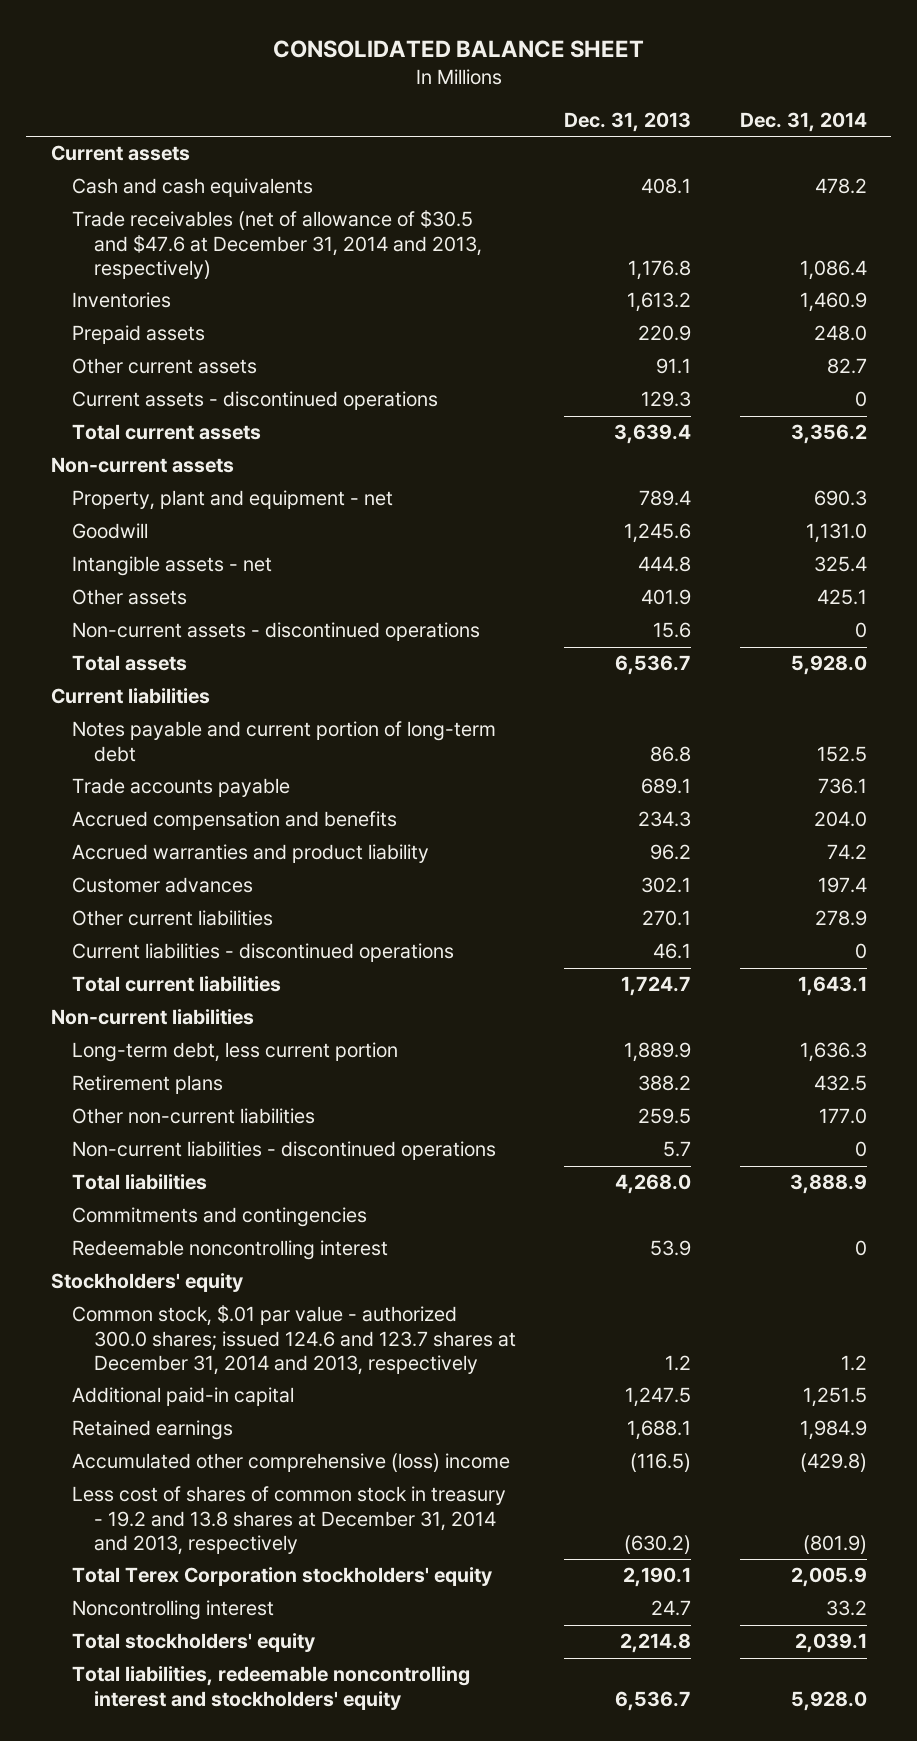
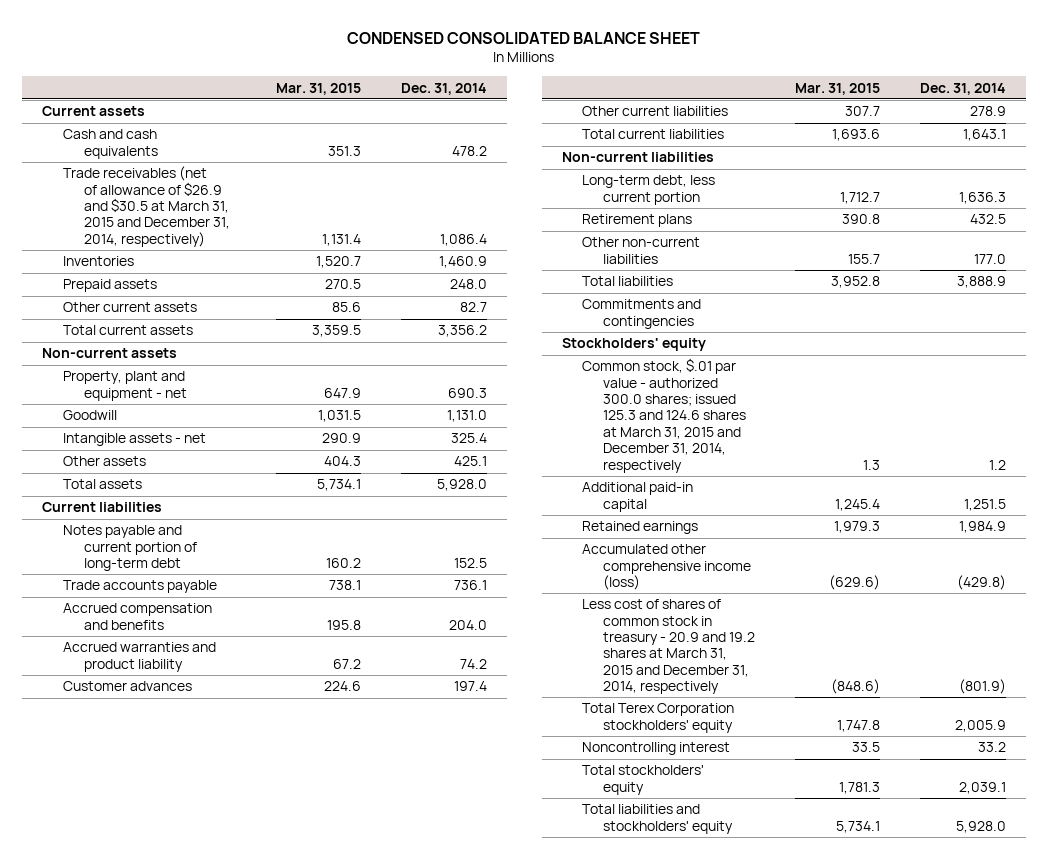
- CONSOLIDATED BALANCE SHEET
+ CONDENSED CONSOLIDATED BALANCE SHEET
- | Dec. 31, 2013 | Dec. 31, 2014
+ | Mar. 31, 2015 | Dec. 31, 2014
- Trade receivables (net of allowance of $30.5 and $47.6 at December 31, 2014 and 2013, respectively) | 1,176.8 | 1,086.4
+ Trade receivables (net of allowance of $26.9 and $30.5 at March 31, 2015 and December 31, 2014, respectively) | 1,131.4 | 1,086.4
- Current assets - discontinued operations | 129.3 | 0
- Non-current assets - discontinued operations | 15.6 | 0
- Current liabilities - discontinued operations | 46.1 | 0
- Non-current liabilities - discontinued operations | 5.7 | 0
- Redeemable noncontrolling interest | 53.9 | 0
- Common stock, $.01 par value - authorized 300.0 shares; issued 124.6 and 123.7 shares at December 31, 2014 and 2013, respectively | 1.2 | 1.2
+ Common stock, $.01 par value - authorized 300.0 shares; issued 125.3 and 124.6 shares at March 31, 2015 and December 31, 2014, respectively | 1.3 | 1.2
- Accumulated other comprehensive (loss) income | (116.5) | (429.8)
- Less cost of shares of common stock in treasury - 19.2 and 13.8 shares at December 31, 2014 and 2013, respectively | (630.2) | (801.9)
+ Accumulated other comprehensive income (loss) | (629.6) | (429.8)
+ Less cost of shares of common stock in treasury - 20.9 and 19.2 shares at March 31, 2015 and December 31, 2014, respectively | (848.6) | (801.9)
- Total liabilities, redeemable noncontrolling interest and stockholders' equity | 6,536.7 | 5,928.0
+ Total liabilities and stockholders' equity | 5,734.1 | 5,928.0

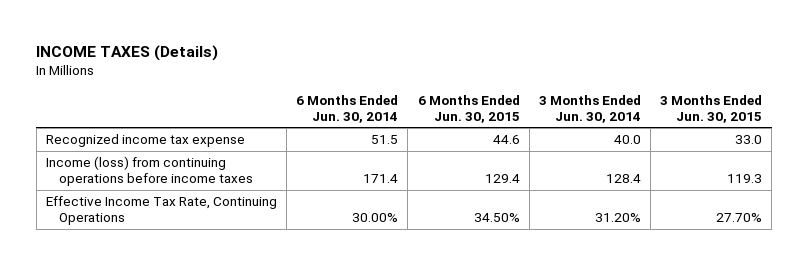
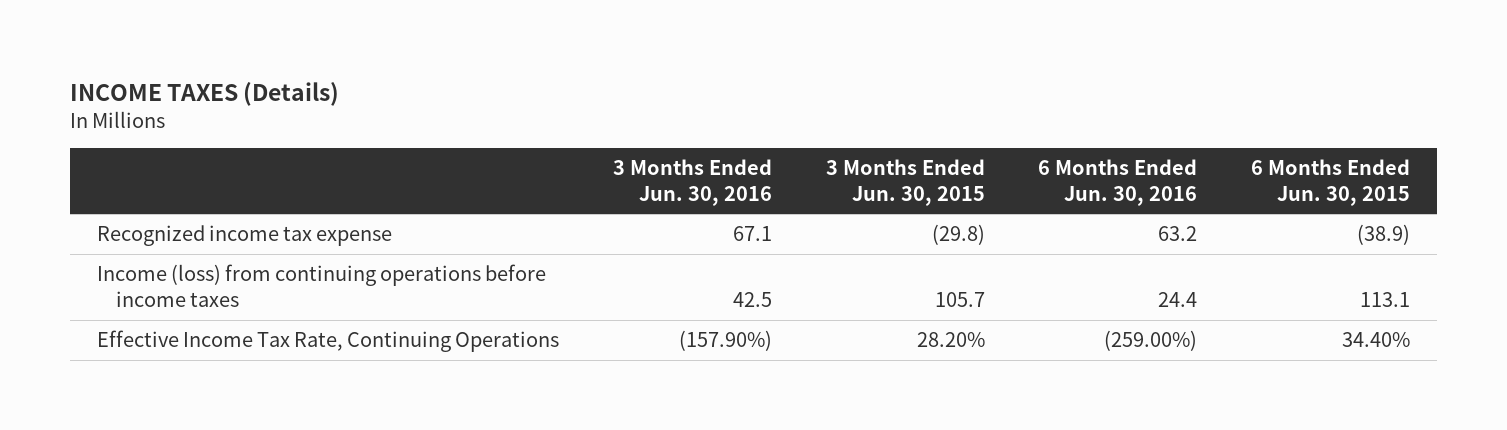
- | 6 Months Ended Jun. 30, 2014 | 6 Months Ended Jun. 30, 2015 | 3 Months Ended Jun. 30, 2014 | 3 Months Ended Jun. 30, 2015
+ | 3 Months Ended Jun. 30, 2016 | 3 Months Ended Jun. 30, 2015 | 6 Months Ended Jun. 30, 2016 | 6 Months Ended Jun. 30, 2015
- Recognized income tax expense | 51.5 | 44.6 | 40.0 | 33.0
- Income (loss) from continuing operations before income taxes | 171.4 | 129.4 | 128.4 | 119.3
- Effective Income Tax Rate, Continuing Operations | 30.00% | 34.50% | 31.20% | 27.70%
+ Recognized income tax expense | 67.1 | (29.8) | 63.2 | (38.9)
+ Income (loss) from continuing operations before income taxes | 42.5 | 105.7 | 24.4 | 113.1
+ Effective Income Tax Rate, Continuing Operations | (157.90%) | 28.20% | (259.00%) | 34.40%

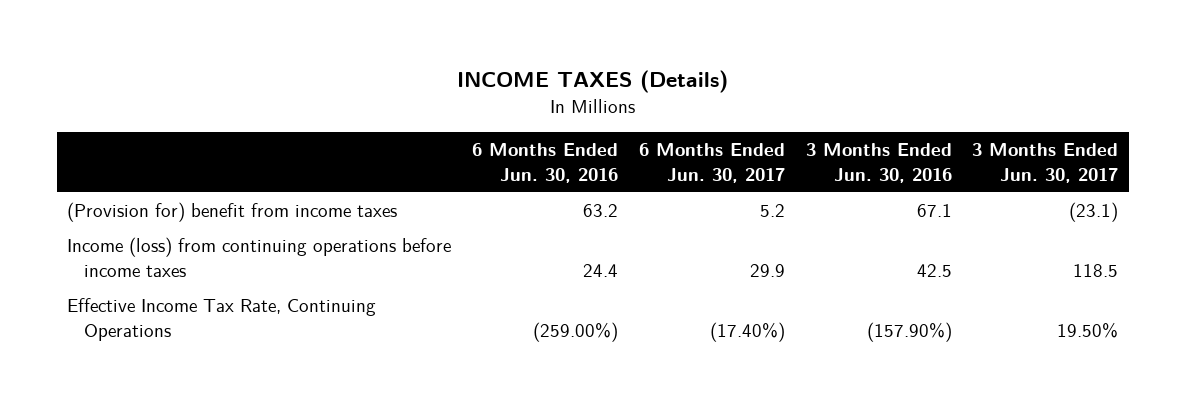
- | 3 Months Ended Jun. 30, 2016 | 3 Months Ended Jun. 30, 2015 | 6 Months Ended Jun. 30, 2016 | 6 Months Ended Jun. 30, 2015
+ | 6 Months Ended Jun. 30, 2016 | 6 Months Ended Jun. 30, 2017 | 3 Months Ended Jun. 30, 2016 | 3 Months Ended Jun. 30, 2017
- Recognized income tax expense | 67.1 | (29.8) | 63.2 | (38.9)
+ (Provision for) benefit from income taxes | 63.2 | 5.2 | 67.1 | (23.1)

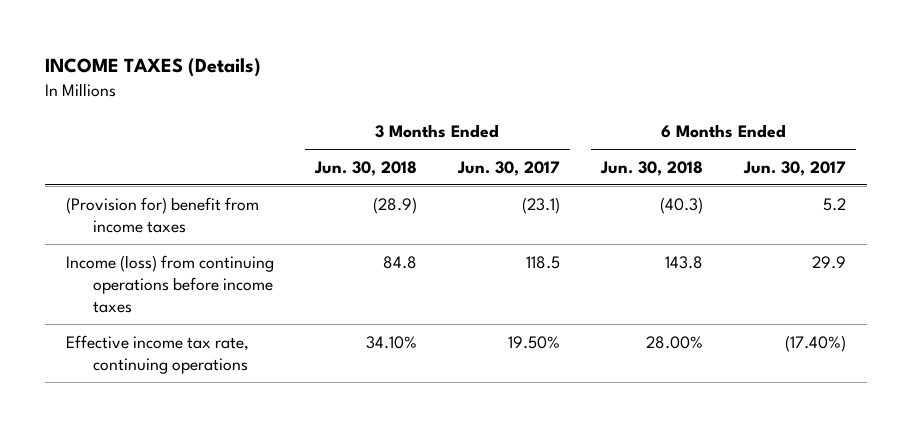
- | 6 Months Ended Jun. 30, 2016 | 6 Months Ended Jun. 30, 2017 | 3 Months Ended Jun. 30, 2016 | 3 Months Ended Jun. 30, 2017
+ | 3 Months Ended Jun. 30, 2018 | 3 Months Ended Jun. 30, 2017 | 6 Months Ended Jun. 30, 2018 | 6 Months Ended Jun. 30, 2017
- Effective Income Tax Rate, Continuing Operations | (259.00%) | (17.40%) | (157.90%) | 19.50%
+ Effective income tax rate, continuing operations | 34.10% | 19.50% | 28.00% | (17.40%)

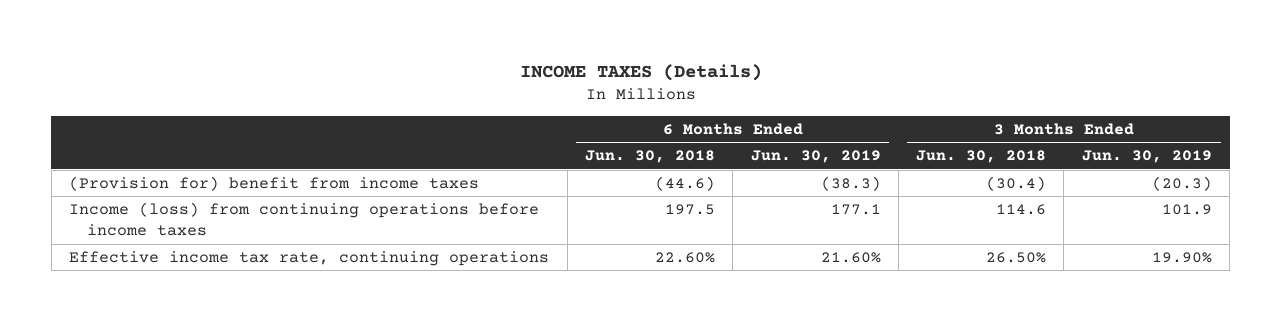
- | 3 Months Ended Jun. 30, 2018 | 3 Months Ended Jun. 30, 2017 | 6 Months Ended Jun. 30, 2018 | 6 Months Ended Jun. 30, 2017
+ | 6 Months Ended Jun. 30, 2018 | 6 Months Ended Jun. 30, 2019 | 3 Months Ended Jun. 30, 2018 | 3 Months Ended Jun. 30, 2019
- (Provision for) benefit from income taxes | (28.9) | (23.1) | (40.3) | 5.2
- Income (loss) from continuing operations before income taxes | 84.8 | 118.5 | 143.8 | 29.9
- Effective income tax rate, continuing operations | 34.10% | 19.50% | 28.00% | (17.40%)
+ (Provision for) benefit from income taxes | (44.6) | (38.3) | (30.4) | (20.3)
+ Income (loss) from continuing operations before income taxes | 197.5 | 177.1 | 114.6 | 101.9
+ Effective income tax rate, continuing operations | 22.60% | 21.60% | 26.50% | 19.90%

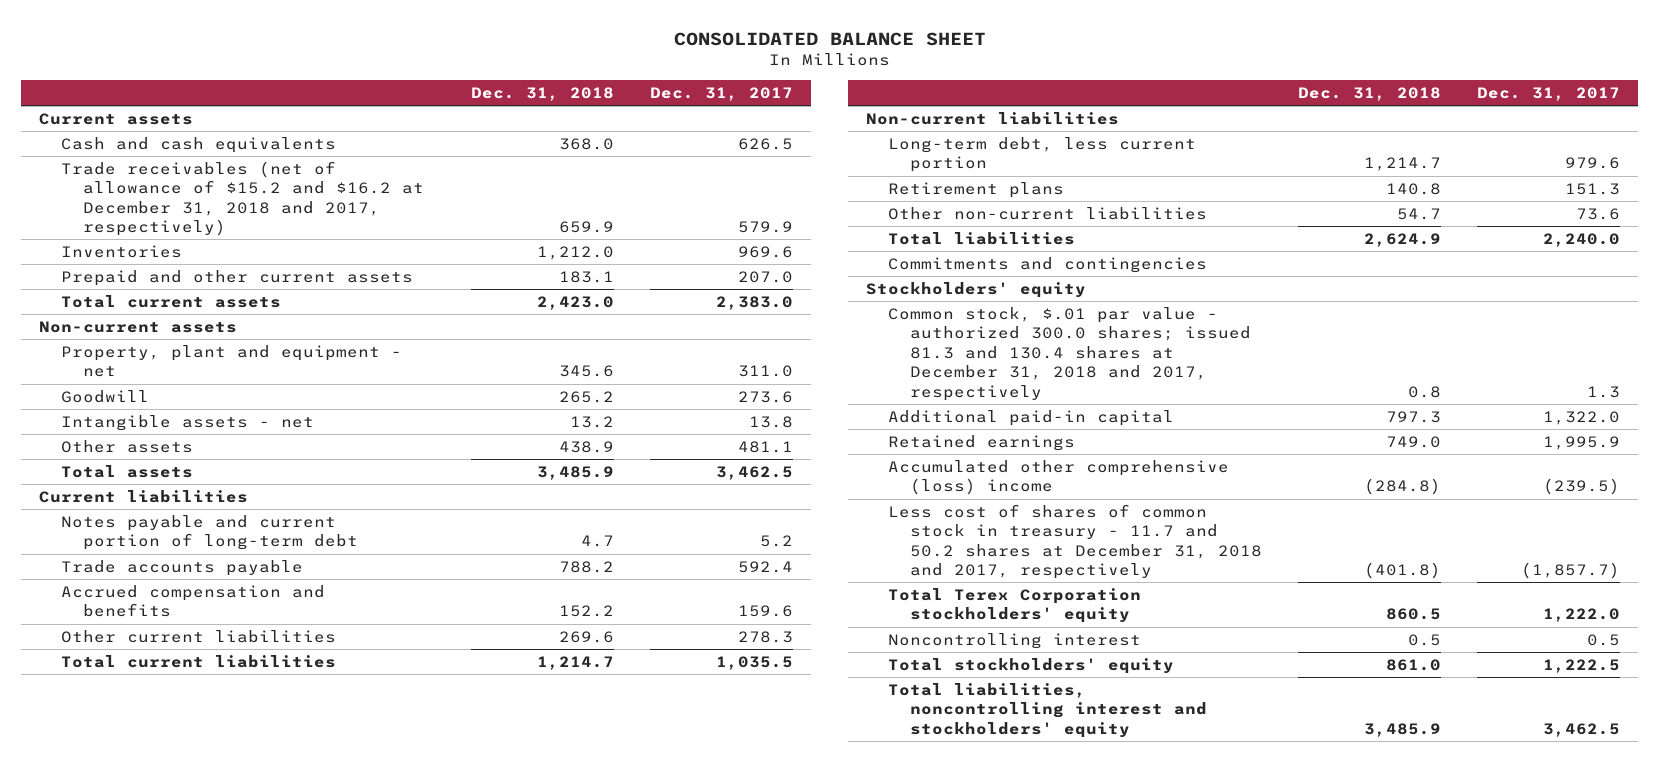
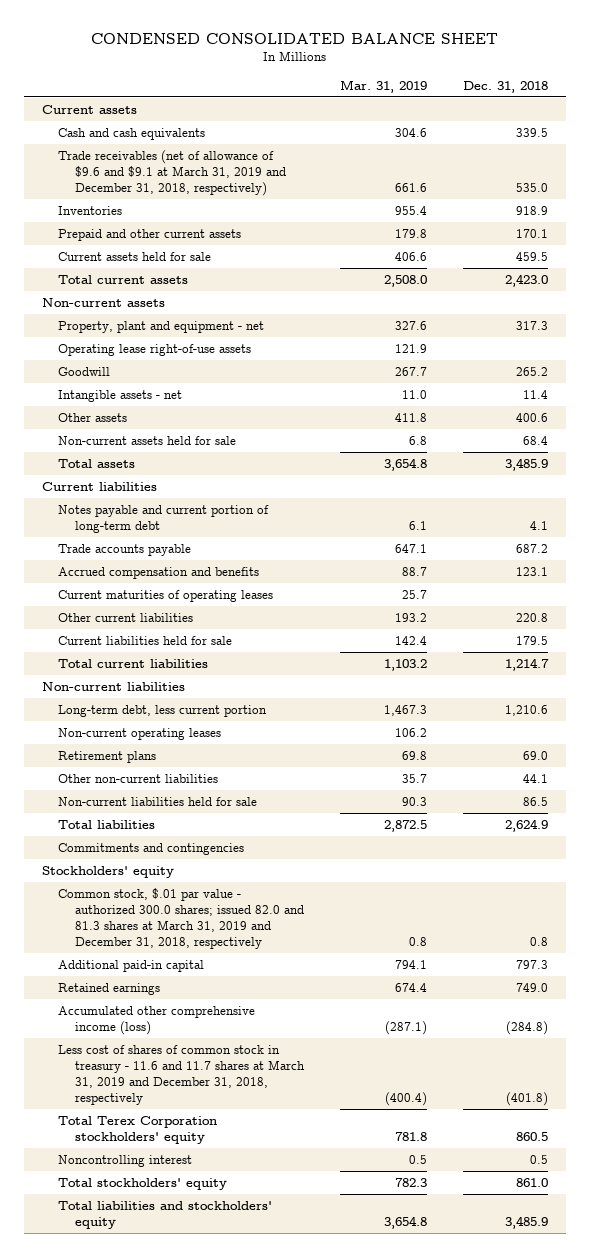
- CONSOLIDATED BALANCE SHEET
+ CONDENSED CONSOLIDATED BALANCE SHEET
- | Dec. 31, 2018 | Dec. 31, 2017
+ | Mar. 31, 2019 | Dec. 31, 2018
- Cash and cash equivalents | 368.0 | 626.5
- Trade receivables (net of allowance of $15.2 and $16.2 at December 31, 2018 and 2017, respectively) | 659.9 | 579.9
- Inventories | 1,212.0 | 969.6
- Prepaid and other current assets | 183.1 | 207.0
+ Cash and cash equivalents | 304.6 | 339.5
+ Trade receivables (net of allowance of $9.6 and $9.1 at March 31, 2019 and December 31, 2018, respectively) | 661.6 | 535.0
+ Inventories | 955.4 | 918.9
+ Prepaid and other current assets | 179.8 | 170.1
+ Current assets held for sale | 406.6 | 459.5
- Property, plant and equipment - net | 345.6 | 311.0
+ Property, plant and equipment - net | 327.6 | 317.3
+ Operating lease right-of-use assets | 121.9 |
- Intangible assets - net | 13.2 | 13.8
- Other assets | 438.9 | 481.1
+ Intangible assets - net | 11.0 | 11.4
+ Other assets | 411.8 | 400.6
+ Non-current assets held for sale | 6.8 | 68.4
- Notes payable and current portion of long-term debt | 4.7 | 5.2
- Trade accounts payable | 788.2 | 592.4
- Accrued compensation and benefits | 152.2 | 159.6
- Other current liabilities | 269.6 | 278.3
+ Notes payable and current portion of long-term debt | 6.1 | 4.1
+ Trade accounts payable | 647.1 | 687.2
+ Accrued compensation and benefits | 88.7 | 123.1
+ Current maturities of operating leases | 25.7 |
+ Other current liabilities | 193.2 | 220.8
+ Current liabilities held for sale | 142.4 | 179.5
- Long-term debt, less current portion | 1,214.7 | 979.6
- Retirement plans | 140.8 | 151.3
- Other non-current liabilities | 54.7 | 73.6
+ Long-term debt, less current portion | 1,467.3 | 1,210.6
+ Non-current operating leases | 106.2 |
+ Retirement plans | 69.8 | 69.0
+ Other non-current liabilities | 35.7 | 44.1
+ Non-current liabilities held for sale | 90.3 | 86.5
- Common stock, $.01 par value - authorized 300.0 shares; issued 81.3 and 130.4 shares at December 31, 2018 and 2017, respectively | 0.8 | 1.3
+ Common stock, $.01 par value - authorized 300.0 shares; issued 82.0 and 81.3 shares at March 31, 2019 and December 31, 2018, respectively | 0.8 | 0.8
- Accumulated other comprehensive (loss) income | (284.8) | (239.5)
- Less cost of shares of common stock in treasury - 11.7 and 50.2 shares at December 31, 2018 and 2017, respectively | (401.8) | (1,857.7)
+ Accumulated other comprehensive income (loss) | (287.1) | (284.8)
+ Less cost of shares of common stock in treasury - 11.6 and 11.7 shares at March 31, 2019 and December 31, 2018, respectively | (400.4) | (401.8)
- Total liabilities, noncontrolling interest and stockholders' equity | 3,485.9 | 3,462.5
+ Total liabilities and stockholders' equity | 3,654.8 | 3,485.9

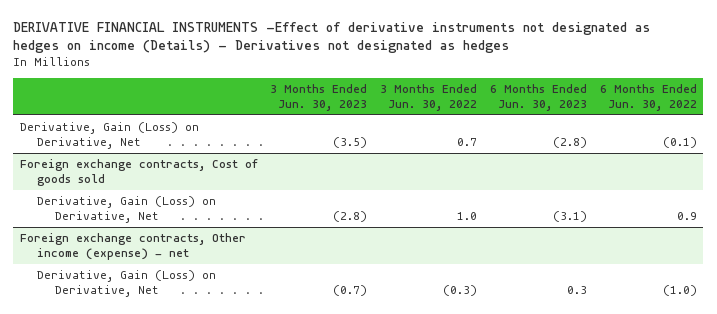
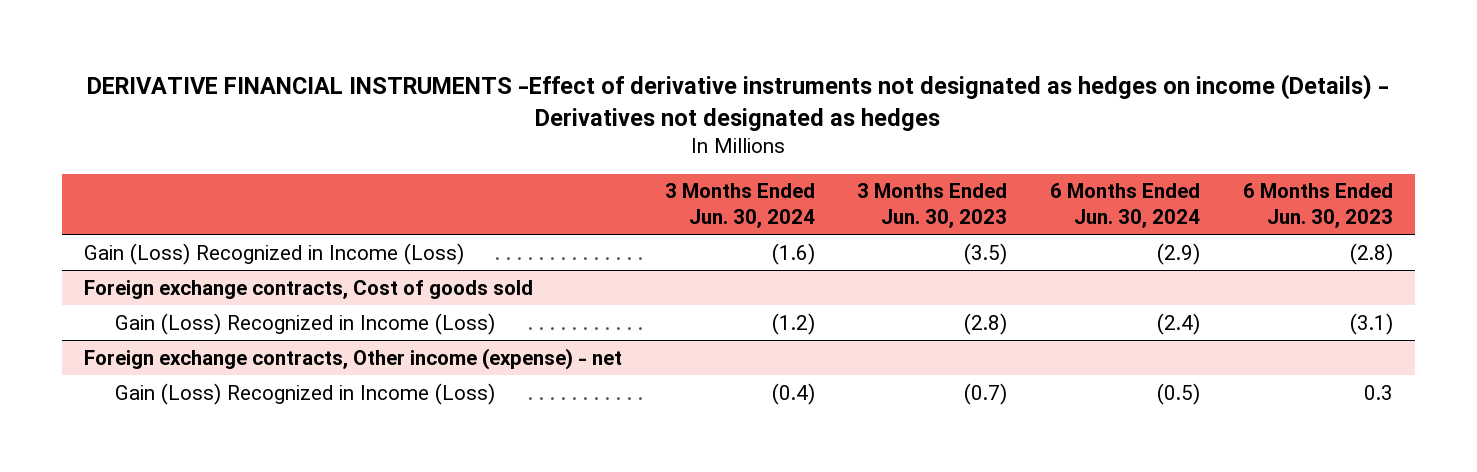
- | 3 Months Ended Jun. 30, 2023 | 3 Months Ended Jun. 30, 2022 | 6 Months Ended Jun. 30, 2023 | 6 Months Ended Jun. 30, 2022
+ | 3 Months Ended Jun. 30, 2024 | 3 Months Ended Jun. 30, 2023 | 6 Months Ended Jun. 30, 2024 | 6 Months Ended Jun. 30, 2023
- Derivative, Gain (Loss) on Derivative, Net | (3.5) | 0.7 | (2.8) | (0.1)
+ Gain (Loss) Recognized in Income (Loss) | (1.6) | (3.5) | (2.9) | (2.8)
@ Foreign exchange contracts, Cost of goods sold
- Derivative, Gain (Loss) on Derivative, Net | (2.8) | 1.0 | (3.1) | 0.9
+ Gain (Loss) Recognized in Income (Loss) | (1.2) | (2.8) | (2.4) | (3.1)
@ Foreign exchange contracts, Other income (expense) - net
- Derivative, Gain (Loss) on Derivative, Net | (0.7) | (0.3) | 0.3 | (1.0)
+ Gain (Loss) Recognized in Income (Loss) | (0.4) | (0.7) | (0.5) | 0.3

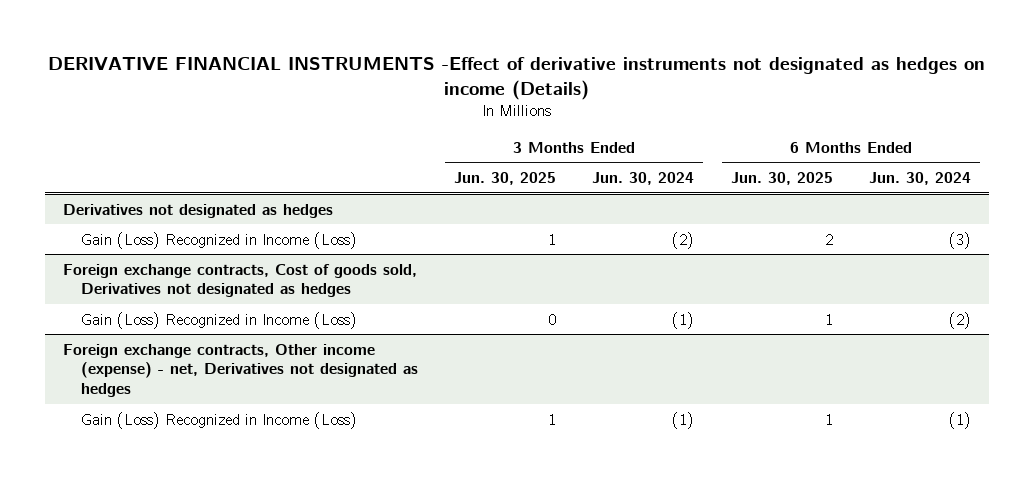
- DERIVATIVE FINANCIAL INSTRUMENTS -Effect of derivative instruments not designated as hedges on income (Details) - Derivatives not designated as hedges
+ DERIVATIVE FINANCIAL INSTRUMENTS -Effect of derivative instruments not designated as hedges on income (Details)
- | 3 Months Ended Jun. 30, 2024 | 3 Months Ended Jun. 30, 2023 | 6 Months Ended Jun. 30, 2024 | 6 Months Ended Jun. 30, 2023
+ | 3 Months Ended Jun. 30, 2025 | 3 Months Ended Jun. 30, 2024 | 6 Months Ended Jun. 30, 2025 | 6 Months Ended Jun. 30, 2024
- Gain (Loss) Recognized in Income (Loss) | (1.6) | (3.5) | (2.9) | (2.8)
- Foreign exchange contracts, Cost of goods sold
- Gain (Loss) Recognized in Income (Loss) | (1.2) | (2.8) | (2.4) | (3.1)
- Foreign exchange contracts, Other income (expense) - net
- Gain (Loss) Recognized in Income (Loss) | (0.4) | (0.7) | (0.5) | 0.3
+ Derivatives not designated as hedges
+ Gain (Loss) Recognized in Income (Loss) | 1 | (2) | 2 | (3)
+ Foreign exchange contracts, Cost of goods sold, Derivatives not designated as hedges
+ Gain (Loss) Recognized in Income (Loss) | 0 | (1) | 1 | (2)
+ Foreign exchange contracts, Other income (expense) - net, Derivatives not designated as hedges
+ Gain (Loss) Recognized in Income (Loss) | 1 | (1) | 1 | (1)

